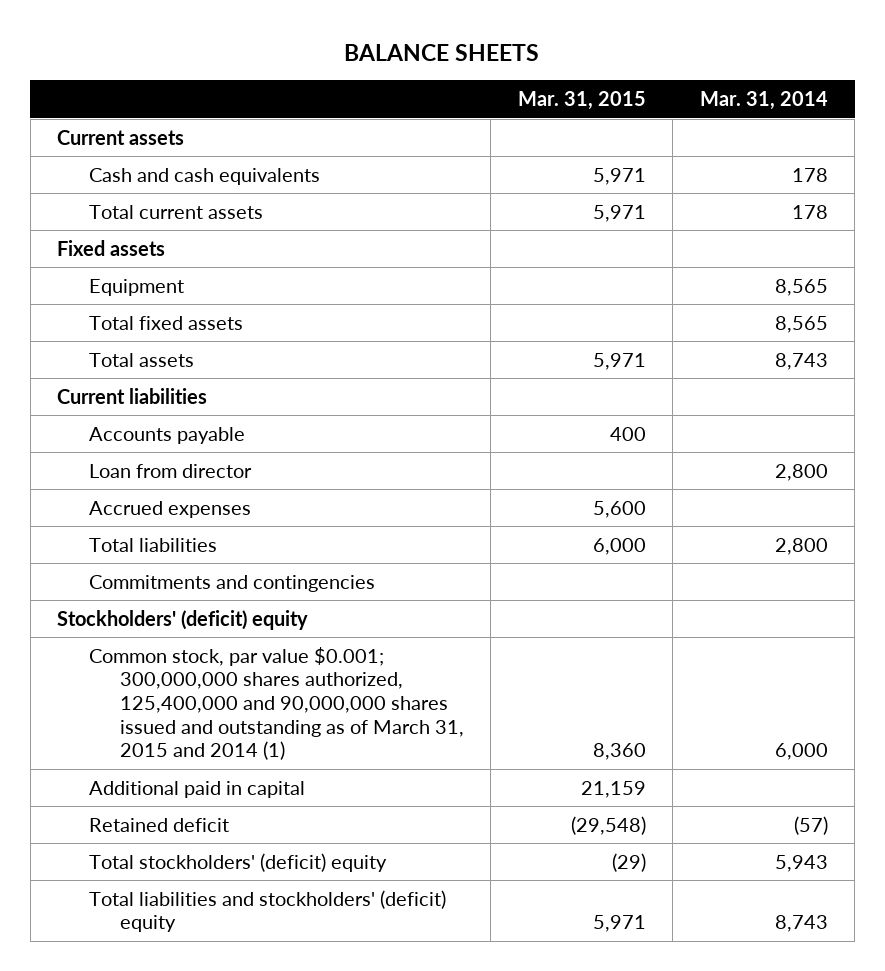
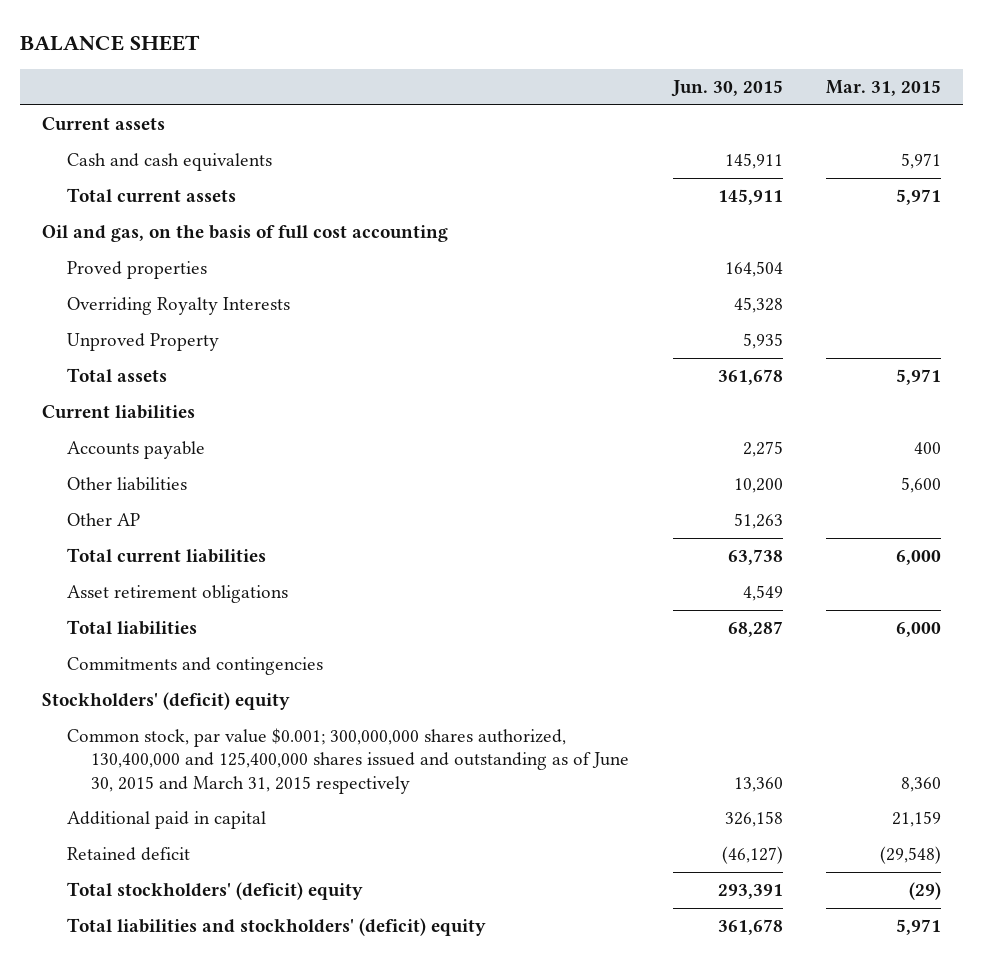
- BALANCE SHEETS
+ BALANCE SHEET
- | Mar. 31, 2015 | Mar. 31, 2014
+ | Jun. 30, 2015 | Mar. 31, 2015
- Fixed assets
- Equipment | | 8,565
- Total fixed assets | | 8,565
+ Oil and gas, on the basis of full cost accounting
+ Proved properties | 164,504 |
+ Overriding Royalty Interests | 45,328 |
+ Unproved Property | 5,935 |
- Loan from director | | 2,800
- Accrued expenses | 5,600 |
+ Other liabilities | 10,200 | 5,600
+ Other AP | 51,263 |
+ Total current liabilities | 63,738 | 6,000
+ Asset retirement obligations | 4,549 |
- Common stock, par value $0.001; 300,000,000 shares authorized, 125,400,000 and 90,000,000 shares issued and outstanding as of March 31, 2015 and 2014 (1) | 8,360 | 6,000
+ Common stock, par value $0.001; 300,000,000 shares authorized, 130,400,000 and 125,400,000 shares issued and outstanding as of June 30, 2015 and March 31, 2015 respectively | 13,360 | 8,360

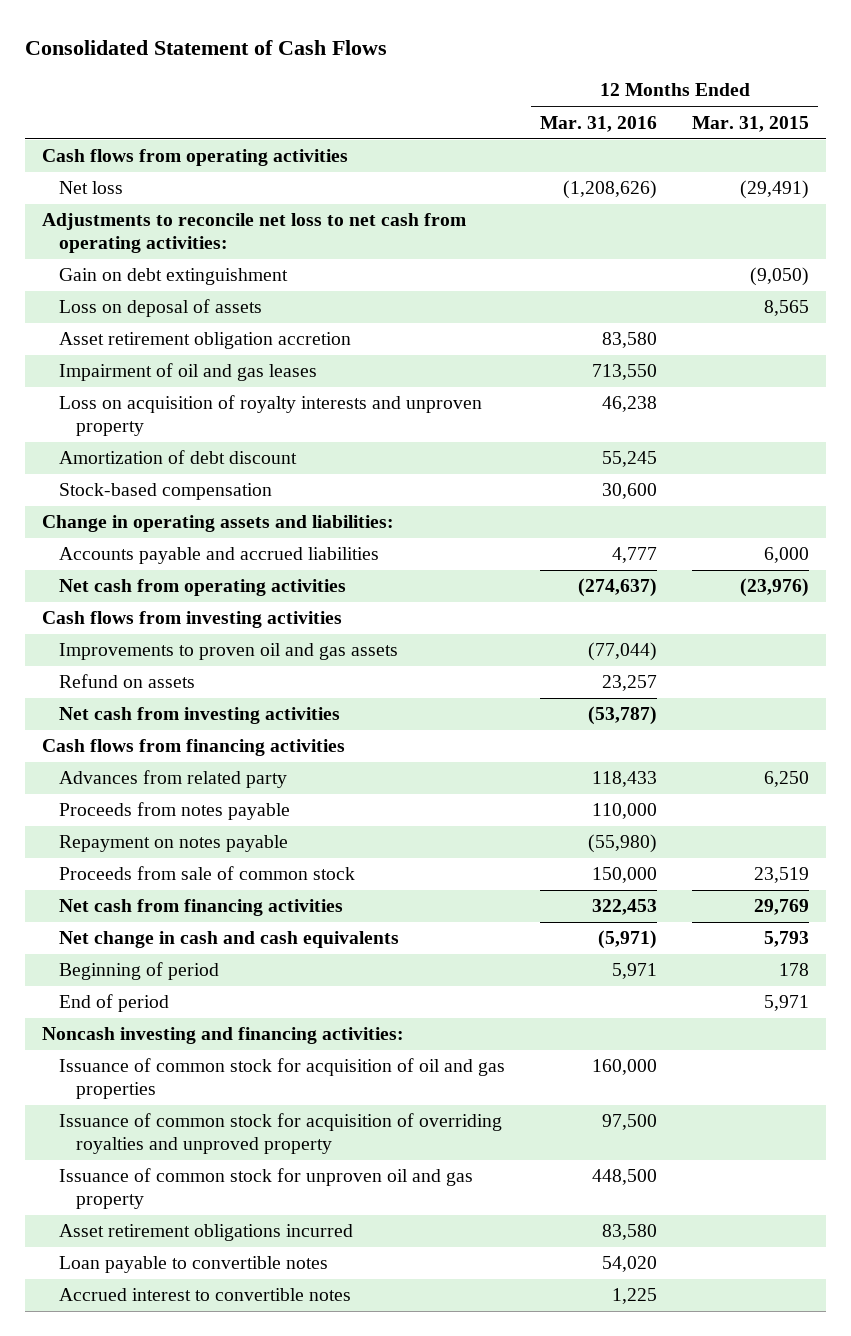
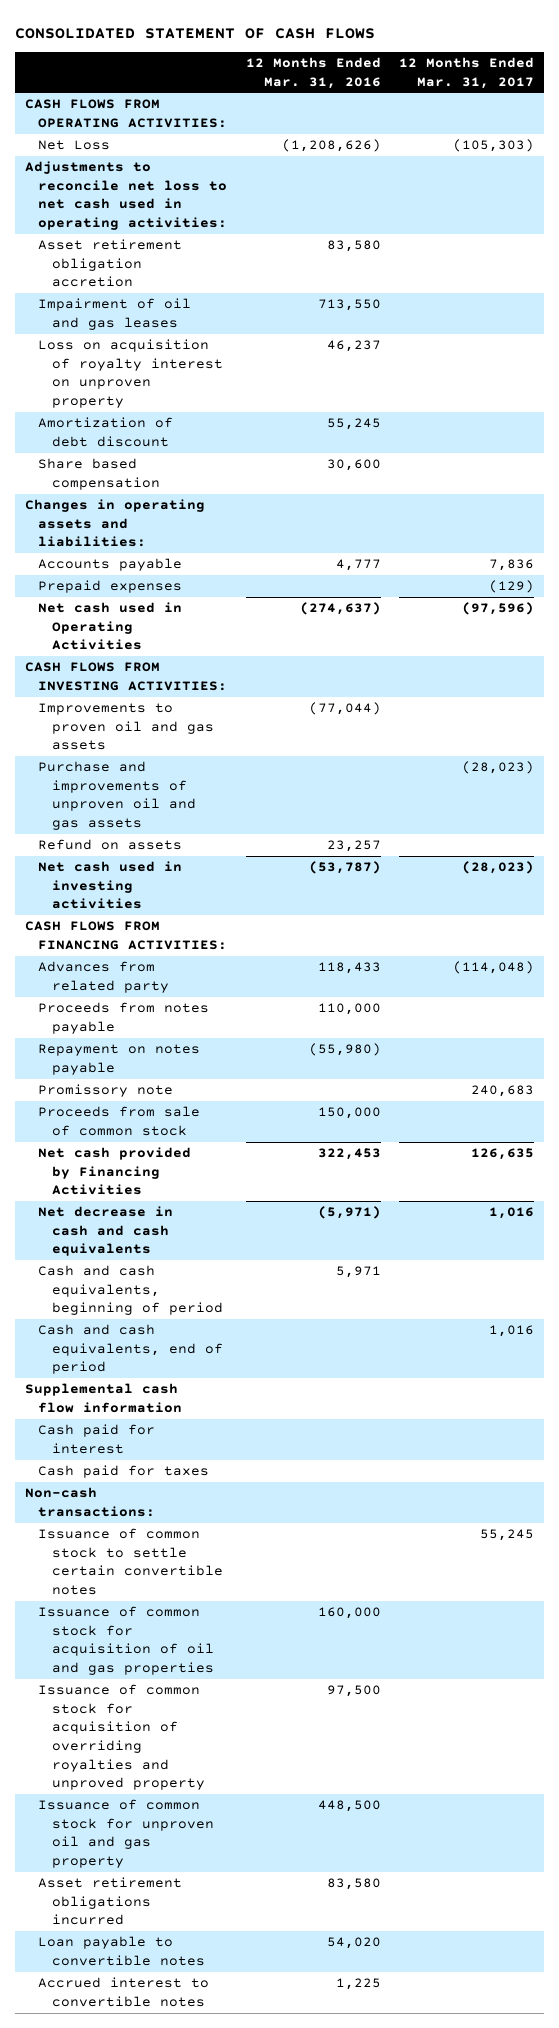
- Consolidated Statement of Cash Flows
+ CONSOLIDATED STATEMENT OF CASH FLOWS
- | 12 Months Ended Mar. 31, 2016 | 12 Months Ended Mar. 31, 2015
+ | 12 Months Ended Mar. 31, 2016 | 12 Months Ended Mar. 31, 2017
- Cash flows from operating activities
- Net loss | (1,208,626) | (29,491)
- Adjustments to reconcile net loss to net cash from operating activities:
- Gain on debt extinguishment | | (9,050)
- Loss on deposal of assets | | 8,565
+ CASH FLOWS FROM OPERATING ACTIVITIES:
+ Net Loss | (1,208,626) | (105,303)
+ Adjustments to reconcile net loss to net cash used in operating activities:
- Loss on acquisition of royalty interests and unproven property | 46,238 |
+ Loss on acquisition of royalty interest on unproven property | 46,237 |
- Stock-based compensation | 30,600 |
- Change in operating assets and liabilities:
- Accounts payable and accrued liabilities | 4,777 | 6,000
- Net cash from operating activities | (274,637) | (23,976)
- Cash flows from investing activities
+ Share based compensation | 30,600 |
+ Changes in operating assets and liabilities:
+ Accounts payable | 4,777 | 7,836
+ Prepaid expenses | | (129)
+ Net cash used in Operating Activities | (274,637) | (97,596)
+ CASH FLOWS FROM INVESTING ACTIVITIES:
+ Purchase and improvements of unproven oil and gas assets | | (28,023)
- Net cash from investing activities | (53,787) |
- Cash flows from financing activities
+ Net cash used in investing activities | (53,787) | (28,023)
+ CASH FLOWS FROM FINANCING ACTIVITIES:
+ Promissory note | | 240,683
- Net cash from financing activities | 322,453 | 29,769
- Net change in cash and cash equivalents | (5,971) | 5,793
- Beginning of period | 5,971 | 178
- End of period | | 5,971
- Noncash investing and financing activities:
+ Net cash provided by Financing Activities | 322,453 | 126,635
+ Net decrease in cash and cash equivalents | (5,971) | 1,016
+ Cash and cash equivalents, beginning of period | 5,971 |
+ Cash and cash equivalents, end of period | | 1,016
+ Supplemental cash flow information
+ Cash paid for interest
+ Cash paid for taxes
+ Non-cash transactions:
+ Issuance of common stock to settle certain convertible notes | | 55,245

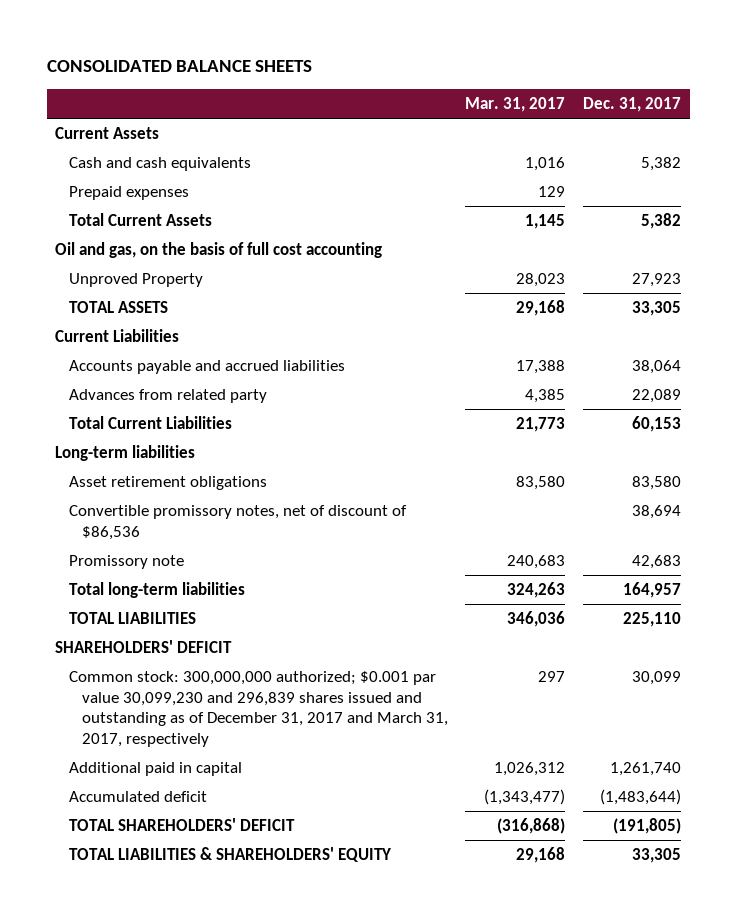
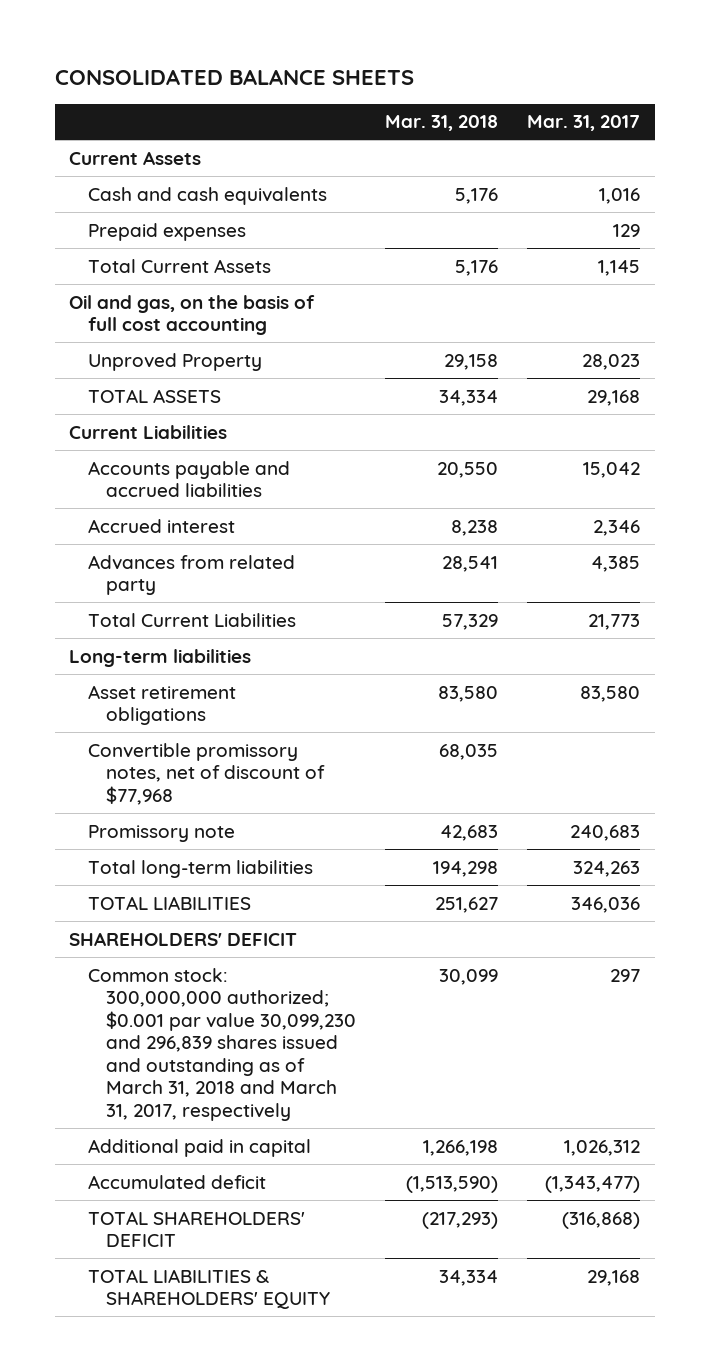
- | Mar. 31, 2017 | Dec. 31, 2017
+ | Mar. 31, 2018 | Mar. 31, 2017
- Accounts payable and accrued liabilities | 17,388 | 38,064
+ Accounts payable and accrued liabilities | 20,550 | 15,042
+ Accrued interest | 8,238 | 2,346
- Convertible promissory notes, net of discount of $86,536 | | 38,694
+ Convertible promissory notes, net of discount of $77,968 | 68,035 |
- Common stock: 300,000,000 authorized; $0.001 par value 30,099,230 and 296,839 shares issued and outstanding as of December 31, 2017 and March 31, 2017, respectively | 297 | 30,099
+ Common stock: 300,000,000 authorized; $0.001 par value 30,099,230 and 296,839 shares issued and outstanding as of March 31, 2018 and March 31, 2017, respectively | 30,099 | 297

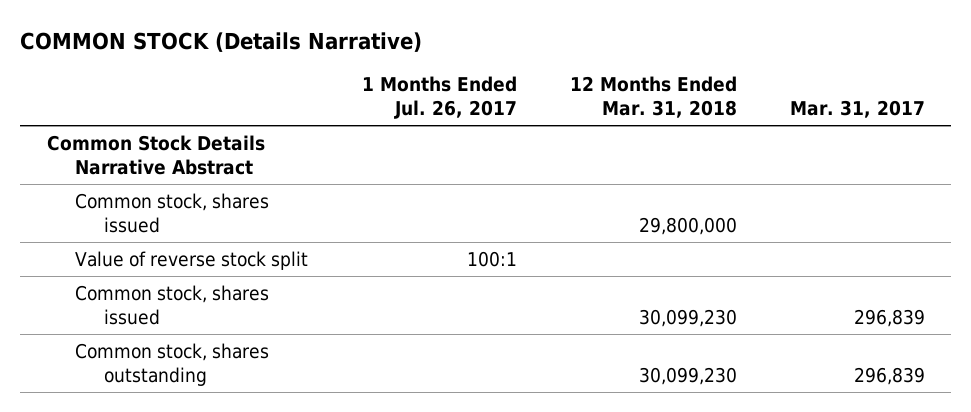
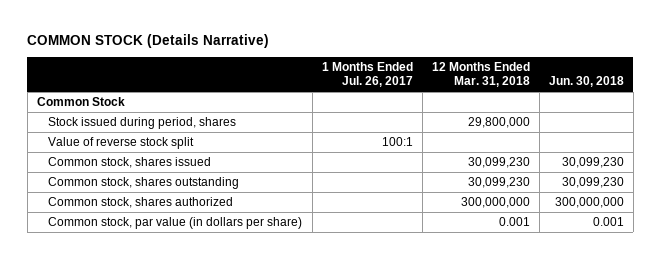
- | 1 Months Ended Jul. 26, 2017 | 12 Months Ended Mar. 31, 2018 | Mar. 31, 2017
+ | 1 Months Ended Jul. 26, 2017 | 12 Months Ended Mar. 31, 2018 | Jun. 30, 2018
- Common Stock Details Narrative Abstract
- Common stock, shares issued | | 29,800,000 |
+ Common Stock
+ Stock issued during period, shares | | 29,800,000 |
+ Common stock, shares authorized | | 300,000,000 | 300,000,000
+ Common stock, par value (in dollars per share) | | 0.001 | 0.001

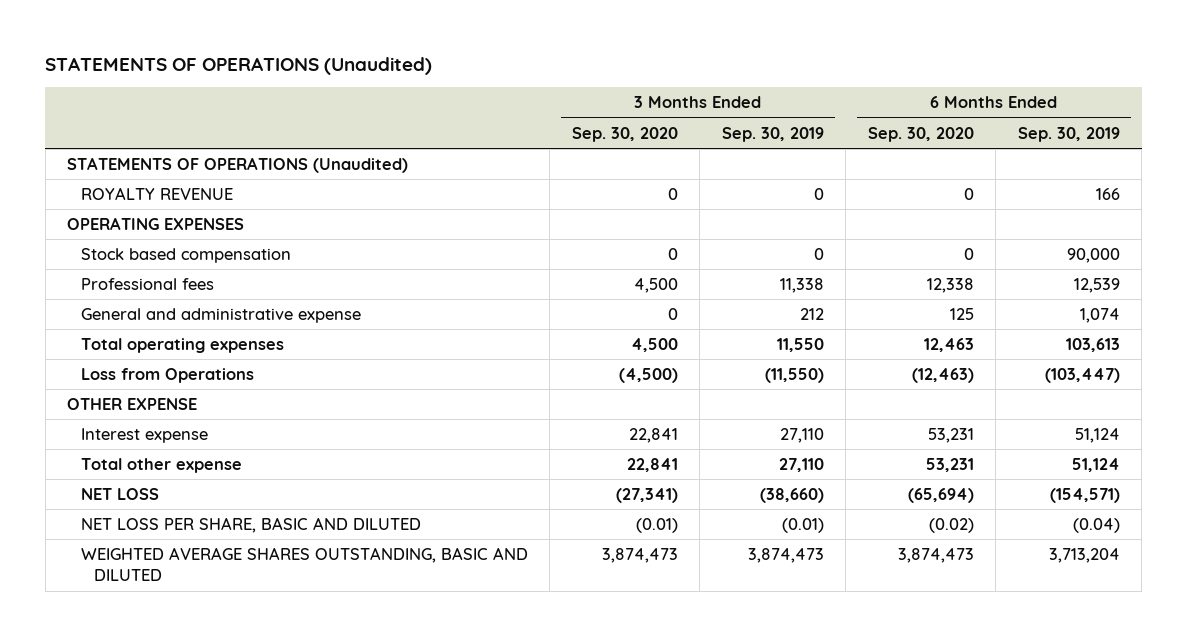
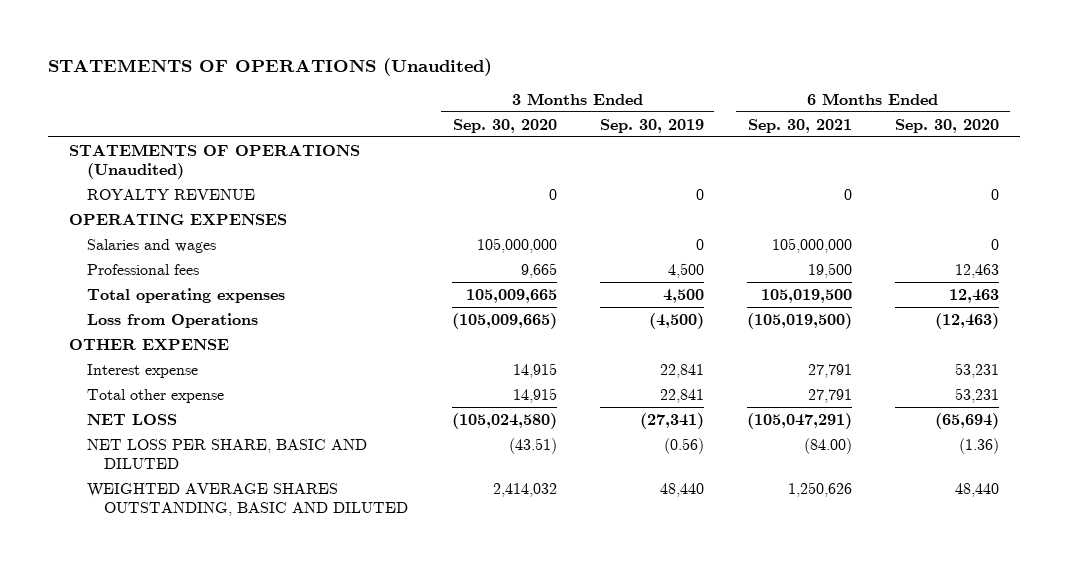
- | 3 Months Ended Sep. 30, 2020 | 3 Months Ended Sep. 30, 2019 | 6 Months Ended Sep. 30, 2020 | 6 Months Ended Sep. 30, 2019
+ | 3 Months Ended Sep. 30, 2020 | 3 Months Ended Sep. 30, 2019 | 6 Months Ended Sep. 30, 2021 | 6 Months Ended Sep. 30, 2020
- Stock based compensation | 0 | 0 | 0 | 90,000
- Professional fees | 4,500 | 11,338 | 12,338 | 12,539
- General and administrative expense | 0 | 212 | 125 | 1,074
- Total operating expenses | 4,500 | 11,550 | 12,463 | 103,613
- Loss from Operations | (4,500) | (11,550) | (12,463) | (103,447)
+ Salaries and wages | 105,000,000 | 0 | 105,000,000 | 0
+ Professional fees | 9,665 | 4,500 | 19,500 | 12,463
+ Total operating expenses | 105,009,665 | 4,500 | 105,019,500 | 12,463
+ Loss from Operations | (105,009,665) | (4,500) | (105,019,500) | (12,463)
- Interest expense | 22,841 | 27,110 | 53,231 | 51,124
- Total other expense | 22,841 | 27,110 | 53,231 | 51,124
- NET LOSS | (27,341) | (38,660) | (65,694) | (154,571)
- NET LOSS PER SHARE, BASIC AND DILUTED | (0.01) | (0.01) | (0.02) | (0.04)
- WEIGHTED AVERAGE SHARES OUTSTANDING, BASIC AND DILUTED | 3,874,473 | 3,874,473 | 3,874,473 | 3,713,204
+ Interest expense | 14,915 | 22,841 | 27,791 | 53,231
+ Total other expense | 14,915 | 22,841 | 27,791 | 53,231
+ NET LOSS | (105,024,580) | (27,341) | (105,047,291) | (65,694)
+ NET LOSS PER SHARE, BASIC AND DILUTED | (43.51) | (0.56) | (84.00) | (1.36)
+ WEIGHTED AVERAGE SHARES OUTSTANDING, BASIC AND DILUTED | 2,414,032 | 48,440 | 1,250,626 | 48,440

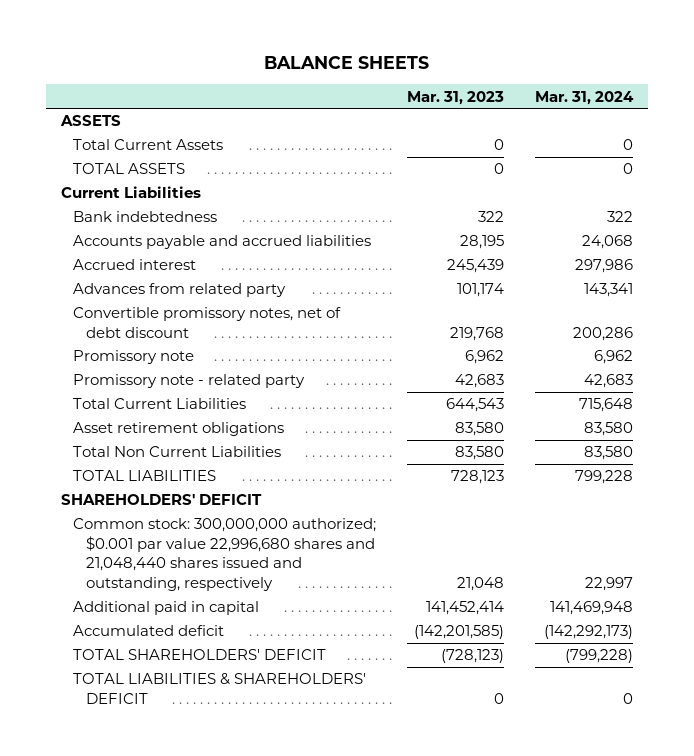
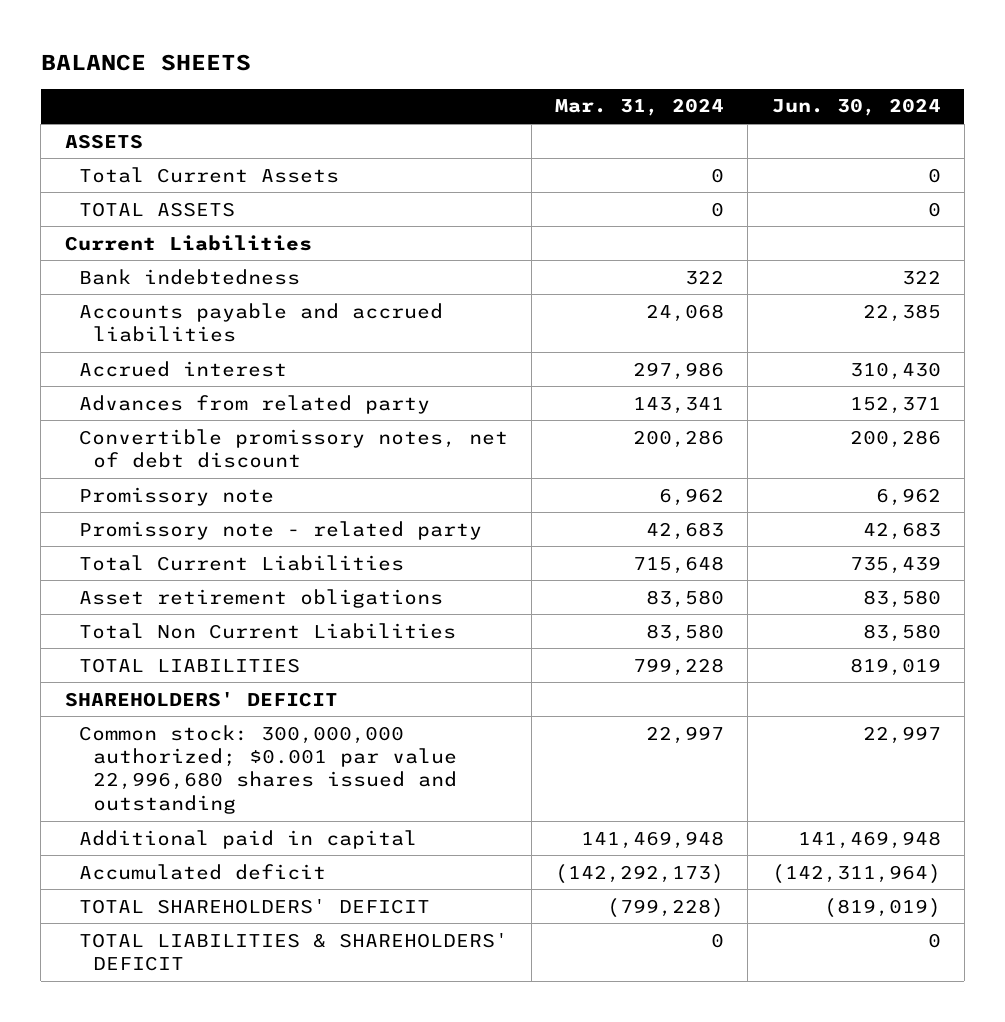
- | Mar. 31, 2023 | Mar. 31, 2024
+ | Mar. 31, 2024 | Jun. 30, 2024
- Common stock: 300,000,000 authorized; $0.001 par value 22,996,680 shares and 21,048,440 shares issued and outstanding, respectively | 21,048 | 22,997
+ Common stock: 300,000,000 authorized; $0.001 par value 22,996,680 shares issued and outstanding | 22,997 | 22,997

